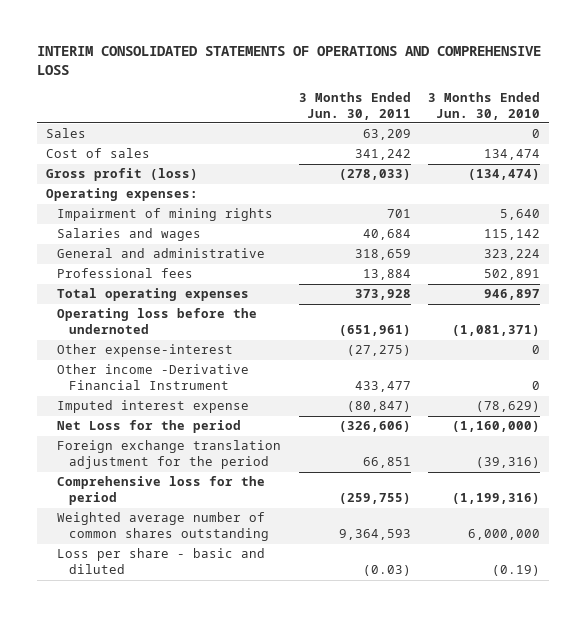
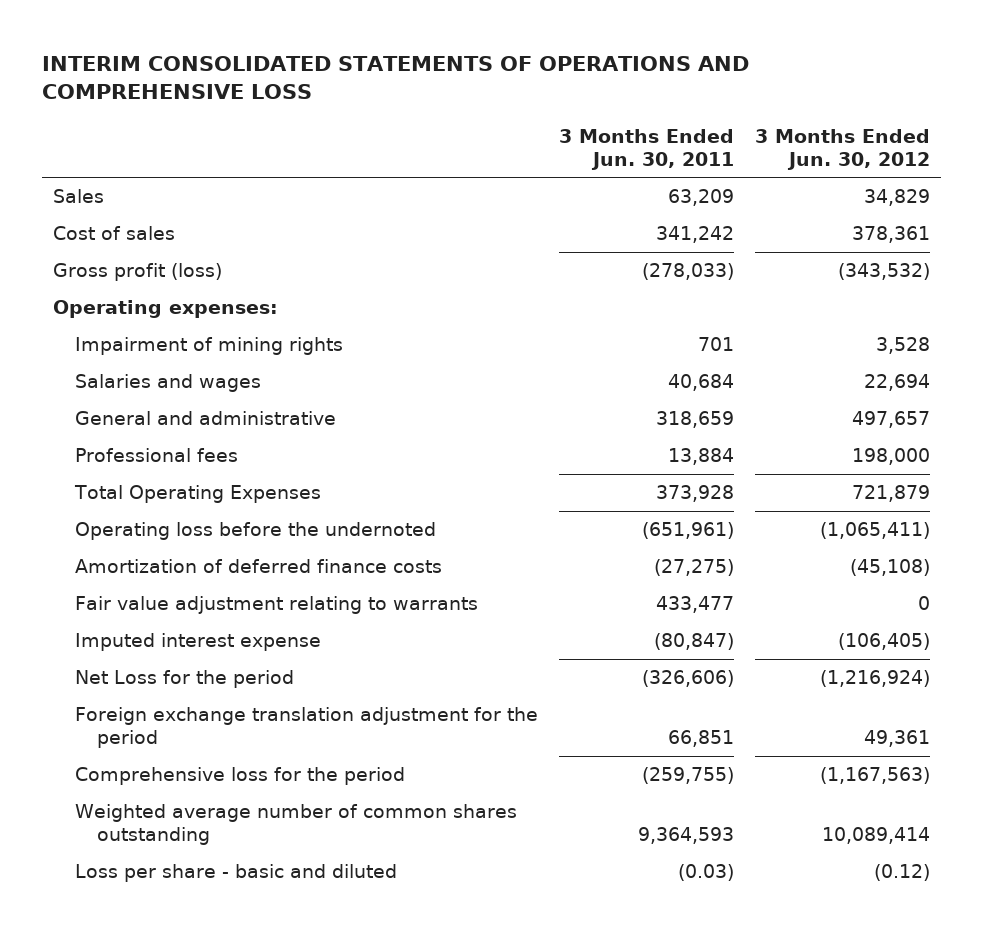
- | 3 Months Ended Jun. 30, 2011 | 3 Months Ended Jun. 30, 2010
+ | 3 Months Ended Jun. 30, 2011 | 3 Months Ended Jun. 30, 2012
- Total operating expenses | 373,928 | 946,897
+ Total Operating Expenses | 373,928 | 721,879
- Other expense-interest | (27,275) | 0
- Other income -Derivative Financial Instrument | 433,477 | 0
+ Amortization of deferred finance costs | (27,275) | (45,108)
+ Fair value adjustment relating to warrants | 433,477 | 0

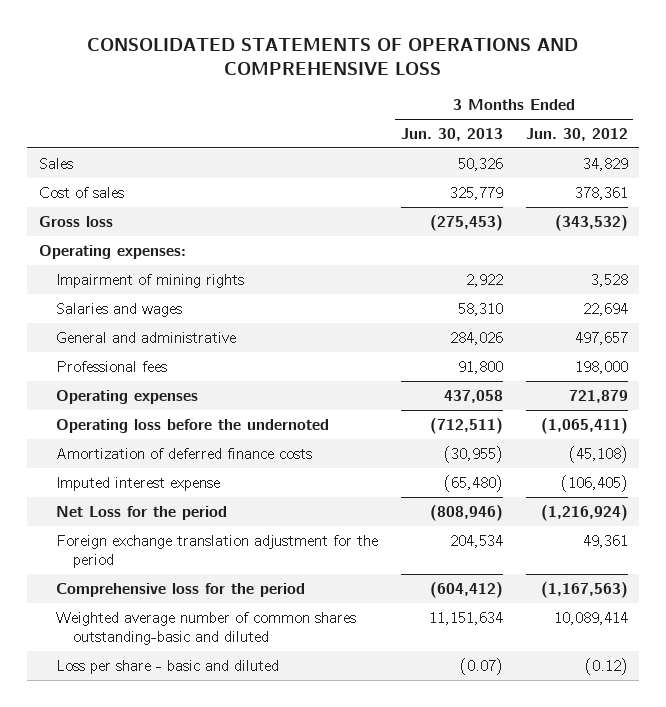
- INTERIM CONSOLIDATED STATEMENTS OF OPERATIONS AND COMPREHENSIVE LOSS
+ CONSOLIDATED STATEMENTS OF OPERATIONS AND COMPREHENSIVE LOSS
- | 3 Months Ended Jun. 30, 2011 | 3 Months Ended Jun. 30, 2012
+ | 3 Months Ended Jun. 30, 2013 | 3 Months Ended Jun. 30, 2012
- Gross profit (loss) | (278,033) | (343,532)
+ Gross loss | (275,453) | (343,532)
- Total Operating Expenses | 373,928 | 721,879
+ Operating expenses | 437,058 | 721,879
- Fair value adjustment relating to warrants | 433,477 | 0
- Weighted average number of common shares outstanding | 9,364,593 | 10,089,414
+ Weighted average number of common shares outstanding-basic and diluted | 11,151,634 | 10,089,414

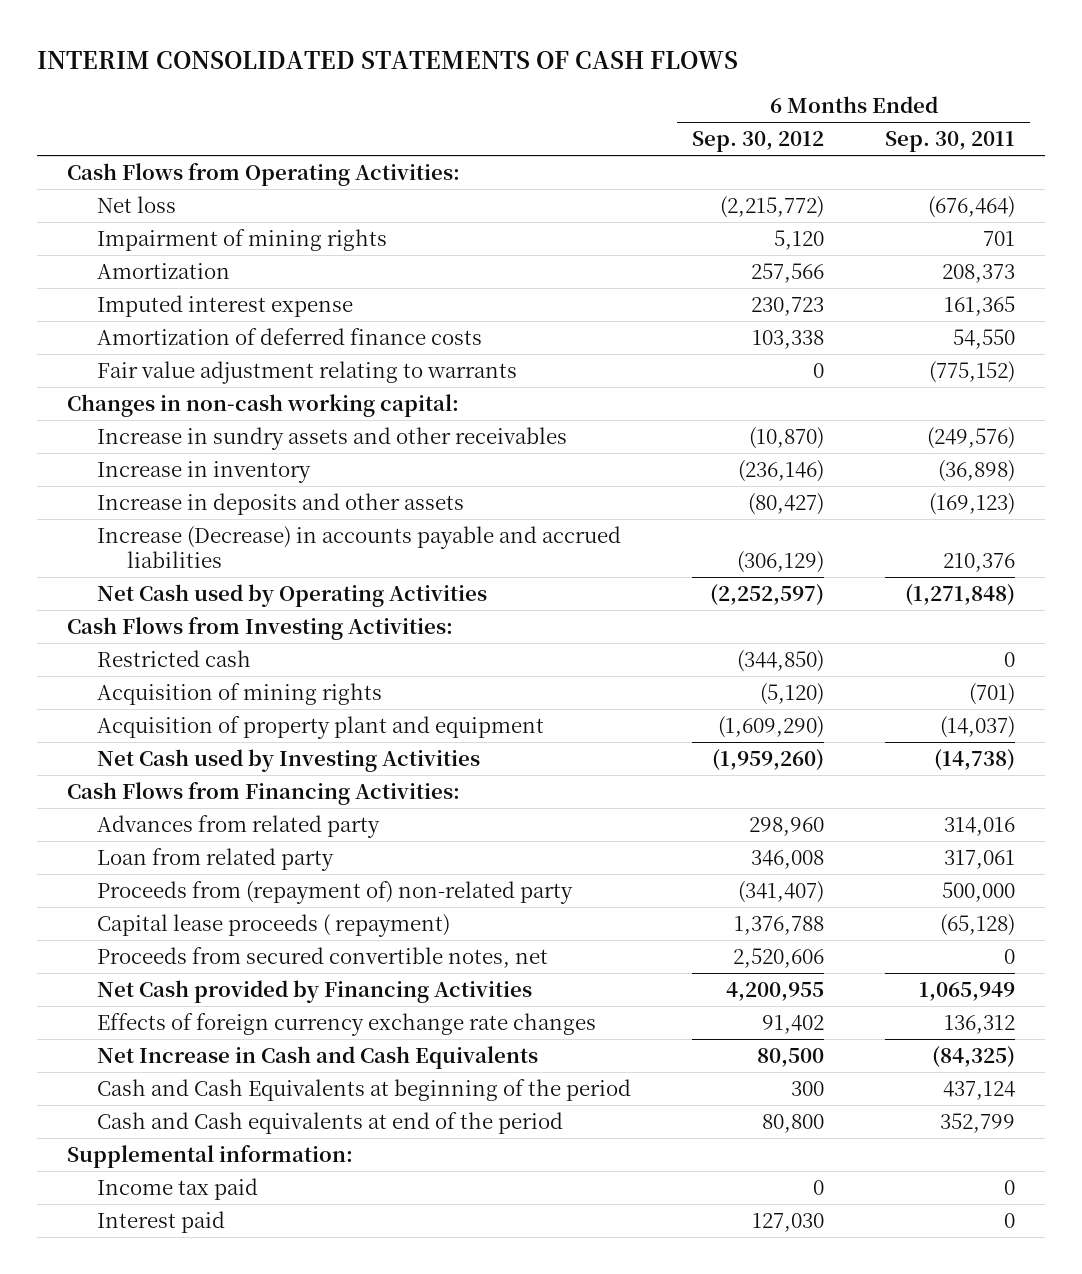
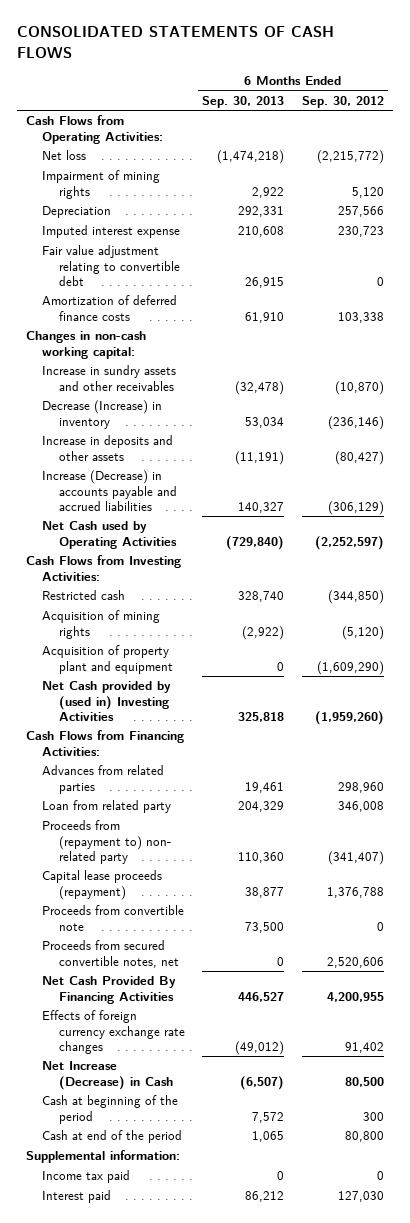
- INTERIM CONSOLIDATED STATEMENTS OF CASH FLOWS
+ CONSOLIDATED STATEMENTS OF CASH FLOWS
- | 6 Months Ended Sep. 30, 2012 | 6 Months Ended Sep. 30, 2011
+ | 6 Months Ended Sep. 30, 2013 | 6 Months Ended Sep. 30, 2012
- Amortization | 257,566 | 208,373
+ Depreciation | 292,331 | 257,566
+ Fair value adjustment relating to convertible debt | 26,915 | 0
- Fair value adjustment relating to warrants | 0 | (775,152)
- Increase in inventory | (236,146) | (36,898)
+ Decrease (Increase) in inventory | 53,034 | (236,146)
- Net Cash used by Investing Activities | (1,959,260) | (14,738)
+ Net Cash provided by (used in) Investing Activities | 325,818 | (1,959,260)
- Advances from related party | 298,960 | 314,016
+ Advances from related parties | 19,461 | 298,960
- Proceeds from (repayment of) non-related party | (341,407) | 500,000
- Capital lease proceeds ( repayment) | 1,376,788 | (65,128)
+ Proceeds from (repayment to) non- related party | 110,360 | (341,407)
+ Capital lease proceeds (repayment) | 38,877 | 1,376,788
+ Proceeds from convertible note | 73,500 | 0
- Net Cash provided by Financing Activities | 4,200,955 | 1,065,949
+ Net Cash Provided By Financing Activities | 446,527 | 4,200,955
- Net Increase in Cash and Cash Equivalents | 80,500 | (84,325)
- Cash and Cash Equivalents at beginning of the period | 300 | 437,124
- Cash and Cash equivalents at end of the period | 80,800 | 352,799
+ Net Increase (Decrease) in Cash | (6,507) | 80,500
+ Cash at beginning of the period | 7,572 | 300
+ Cash at end of the period | 1,065 | 80,800

